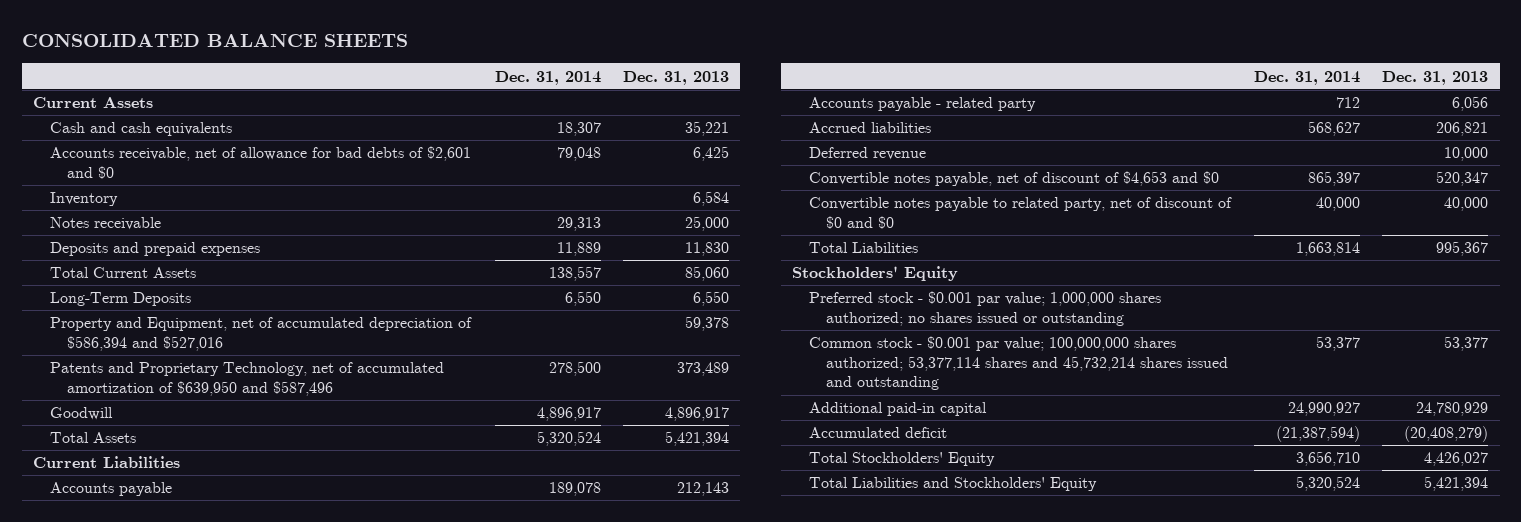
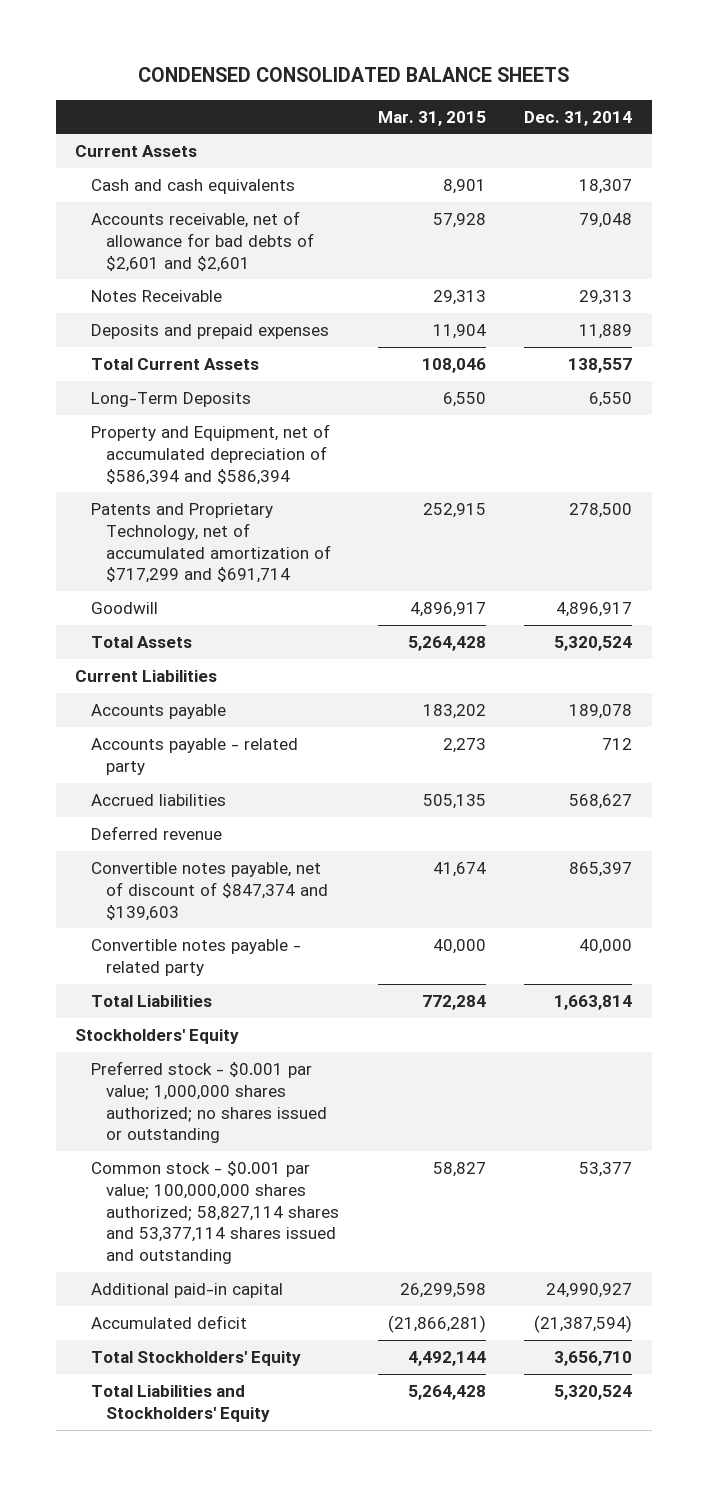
- CONSOLIDATED BALANCE SHEETS
+ CONDENSED CONSOLIDATED BALANCE SHEETS
- | Dec. 31, 2014 | Dec. 31, 2013
+ | Mar. 31, 2015 | Dec. 31, 2014
- Accounts receivable, net of allowance for bad debts of $2,601 and $0 | 79,048 | 6,425
- Inventory | | 6,584
- Notes receivable | 29,313 | 25,000
+ Accounts receivable, net of allowance for bad debts of $2,601 and $2,601 | 57,928 | 79,048
+ Notes Receivable | 29,313 | 29,313
- Property and Equipment, net of accumulated depreciation of $586,394 and $527,016 | | 59,378
- Patents and Proprietary Technology, net of accumulated amortization of $639,950 and $587,496 | 278,500 | 373,489
+ Property and Equipment, net of accumulated depreciation of $586,394 and $586,394
+ Patents and Proprietary Technology, net of accumulated amortization of $717,299 and $691,714 | 252,915 | 278,500
- Convertible notes payable, net of discount of $4,653 and $0 | 865,397 | 520,347
- Convertible notes payable to related party, net of discount of $0 and $0 | 40,000 | 40,000
+ Convertible notes payable, net of discount of $847,374 and $139,603 | 41,674 | 865,397
+ Convertible notes payable - related party | 40,000 | 40,000
- Common stock - $0.001 par value; 100,000,000 shares authorized; 53,377,114 shares and 45,732,214 shares issued and outstanding | 53,377 | 53,377
+ Common stock - $0.001 par value; 100,000,000 shares authorized; 58,827,114 shares and 53,377,114 shares issued and outstanding | 58,827 | 53,377

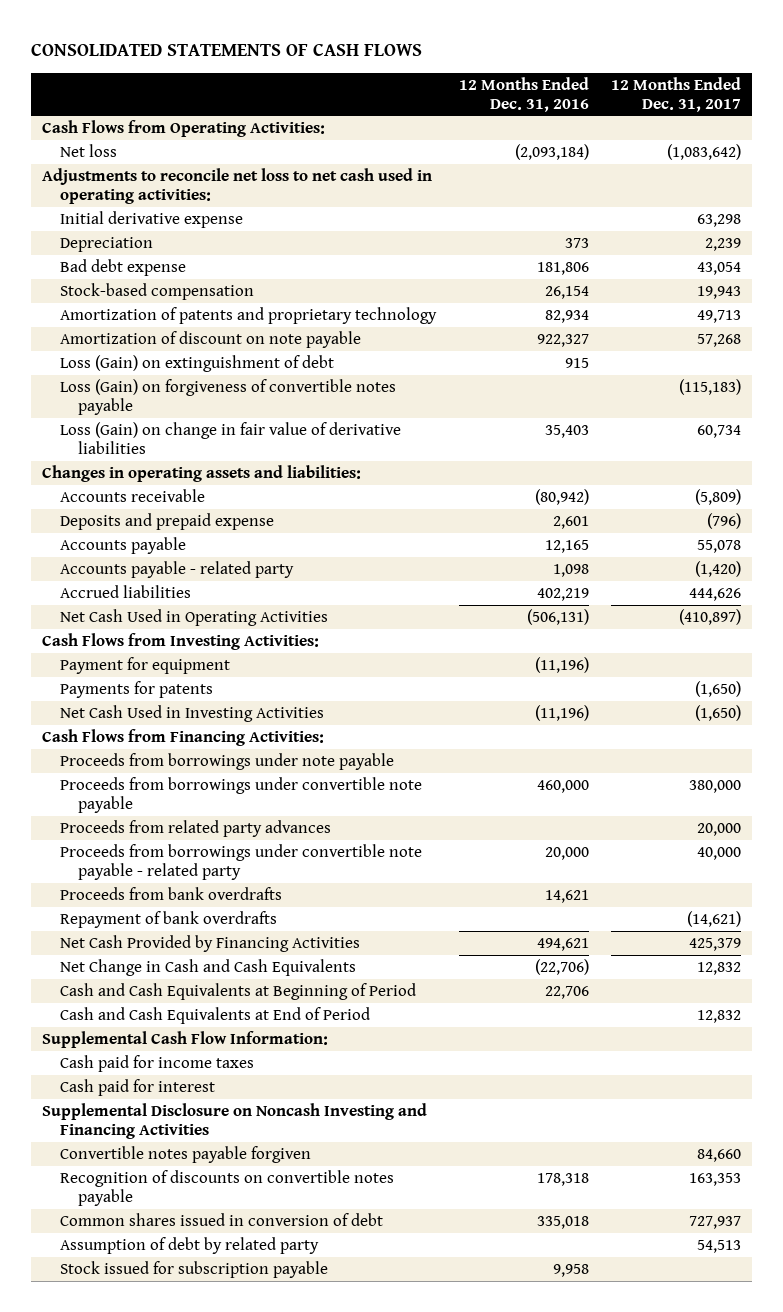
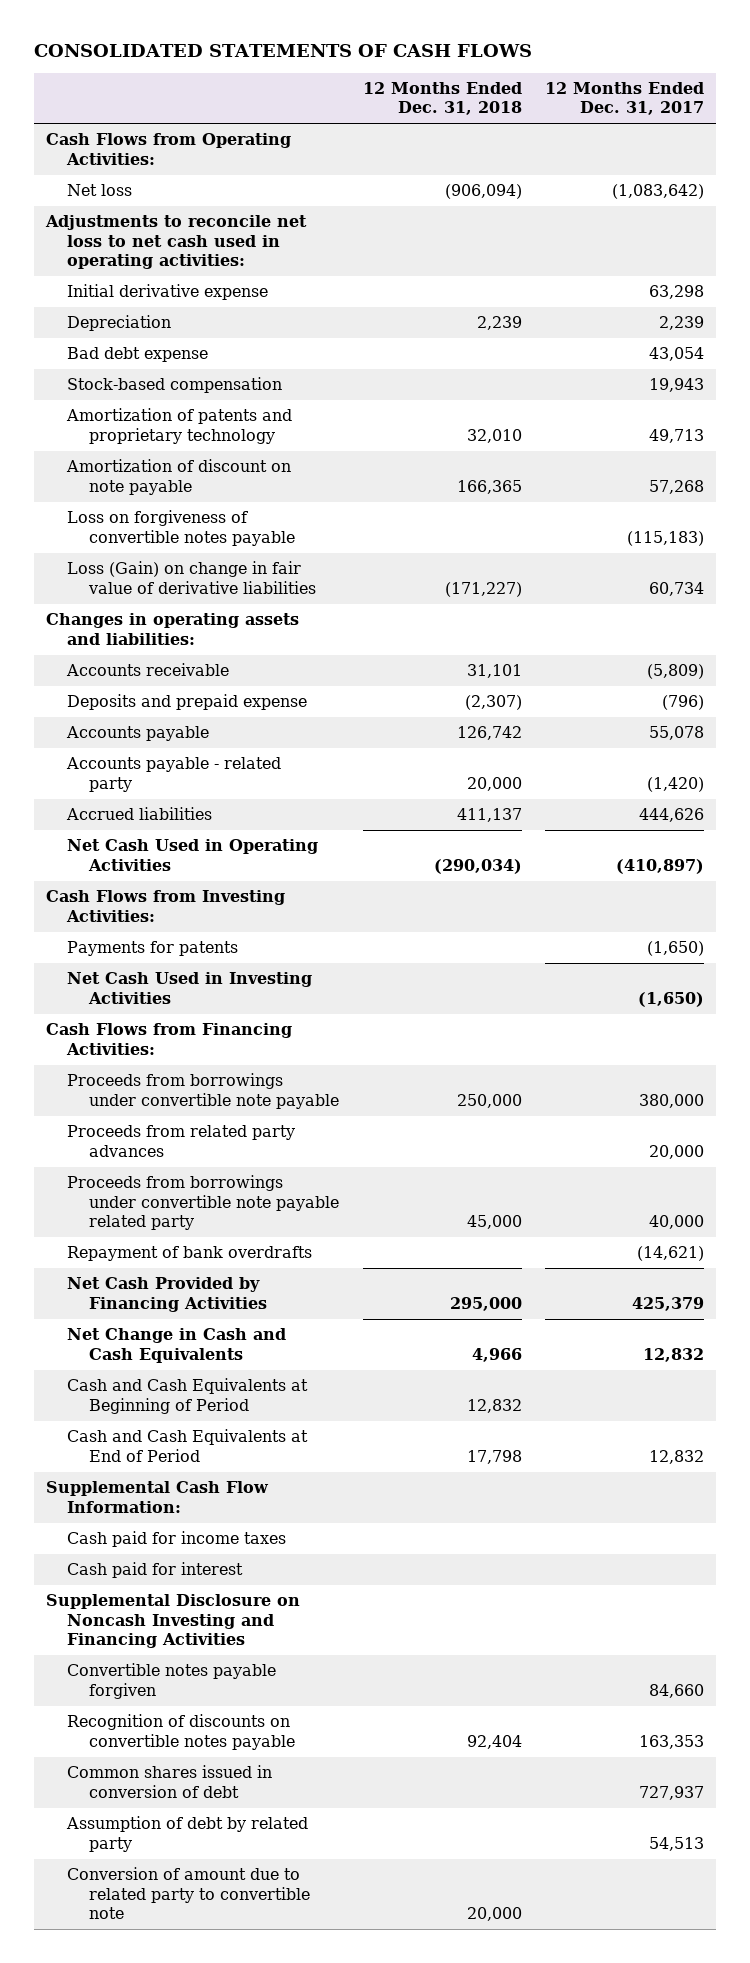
- | 12 Months Ended Dec. 31, 2016 | 12 Months Ended Dec. 31, 2017
+ | 12 Months Ended Dec. 31, 2018 | 12 Months Ended Dec. 31, 2017
- Loss (Gain) on extinguishment of debt | 915 |
- Loss (Gain) on forgiveness of convertible notes payable | | (115,183)
+ Loss on forgiveness of convertible notes payable | | (115,183)
- Payment for equipment | (11,196) |
- Proceeds from borrowings under note payable
- Proceeds from borrowings under convertible note payable - related party | 20,000 | 40,000
- Proceeds from bank overdrafts | 14,621 |
+ Proceeds from borrowings under convertible note payable related party | 45,000 | 40,000
- Stock issued for subscription payable | 9,958 |
+ Conversion of amount due to related party to convertible note | 20,000 |

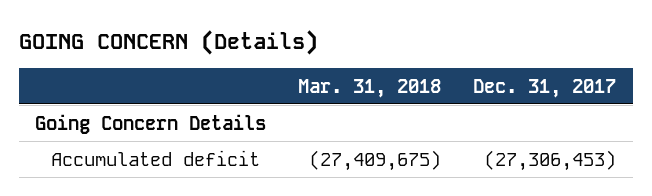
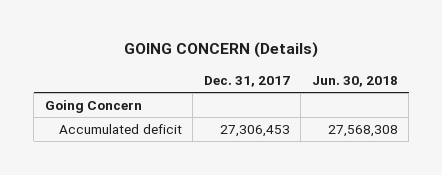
- | Mar. 31, 2018 | Dec. 31, 2017
+ | Dec. 31, 2017 | Jun. 30, 2018
- Going Concern Details
- Accumulated deficit | (27,409,675) | (27,306,453)
+ Going Concern
+ Accumulated deficit | 27,306,453 | 27,568,308

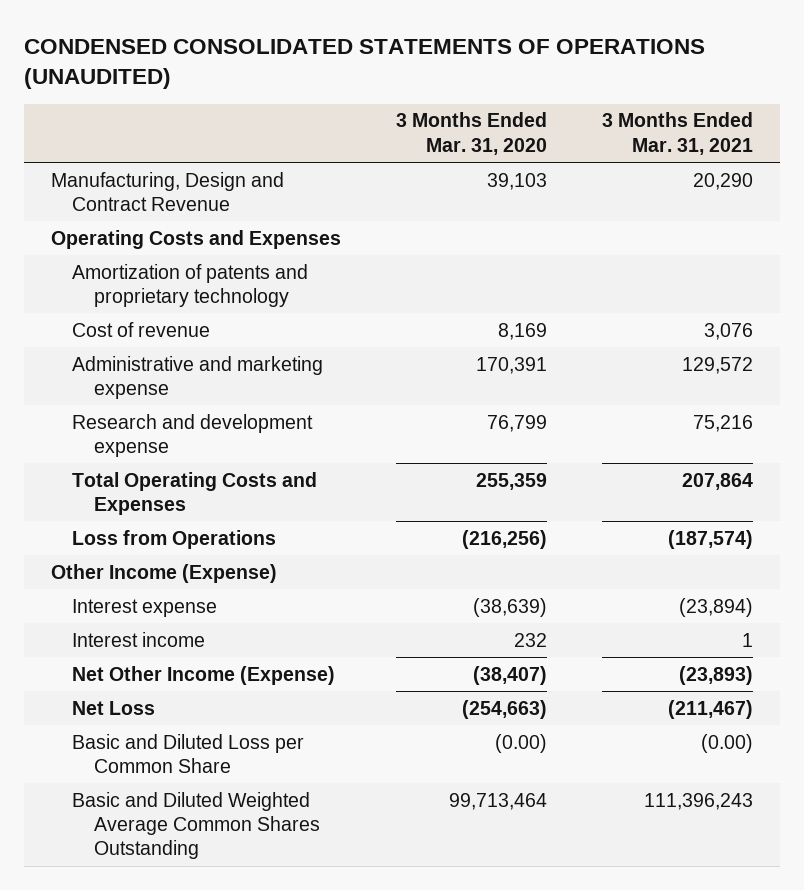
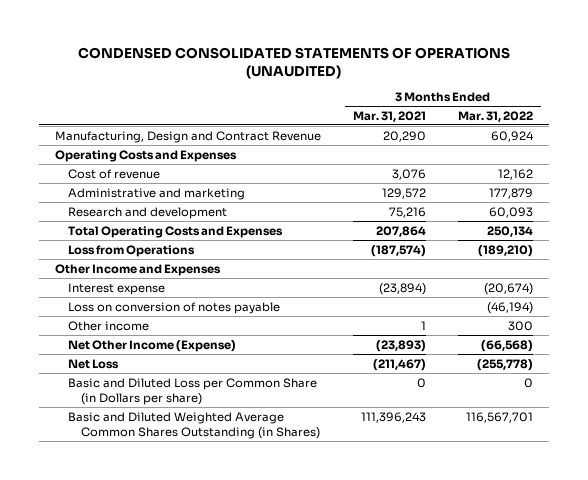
- | 3 Months Ended Mar. 31, 2020 | 3 Months Ended Mar. 31, 2021
+ | 3 Months Ended Mar. 31, 2021 | 3 Months Ended Mar. 31, 2022
- Amortization of patents and proprietary technology
- Administrative and marketing expense | 170,391 | 129,572
- Research and development expense | 76,799 | 75,216
+ Administrative and marketing | 129,572 | 177,879
+ Research and development | 75,216 | 60,093
- Other Income (Expense)
+ Other Income and Expenses
- Interest income | 232 | 1
+ Loss on conversion of notes payable | | (46,194)
+ Other income | 1 | 300
- Basic and Diluted Loss per Common Share | (0.00) | (0.00)
- Basic and Diluted Weighted Average Common Shares Outstanding | 99,713,464 | 111,396,243
+ Basic and Diluted Loss per Common Share (in Dollars per share) | 0 | 0
+ Basic and Diluted Weighted Average Common Shares Outstanding (in Shares) | 111,396,243 | 116,567,701

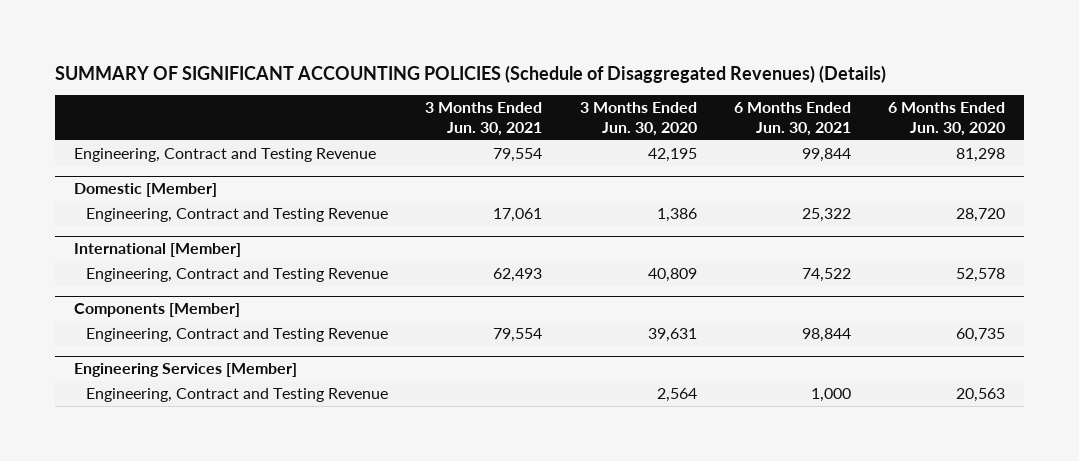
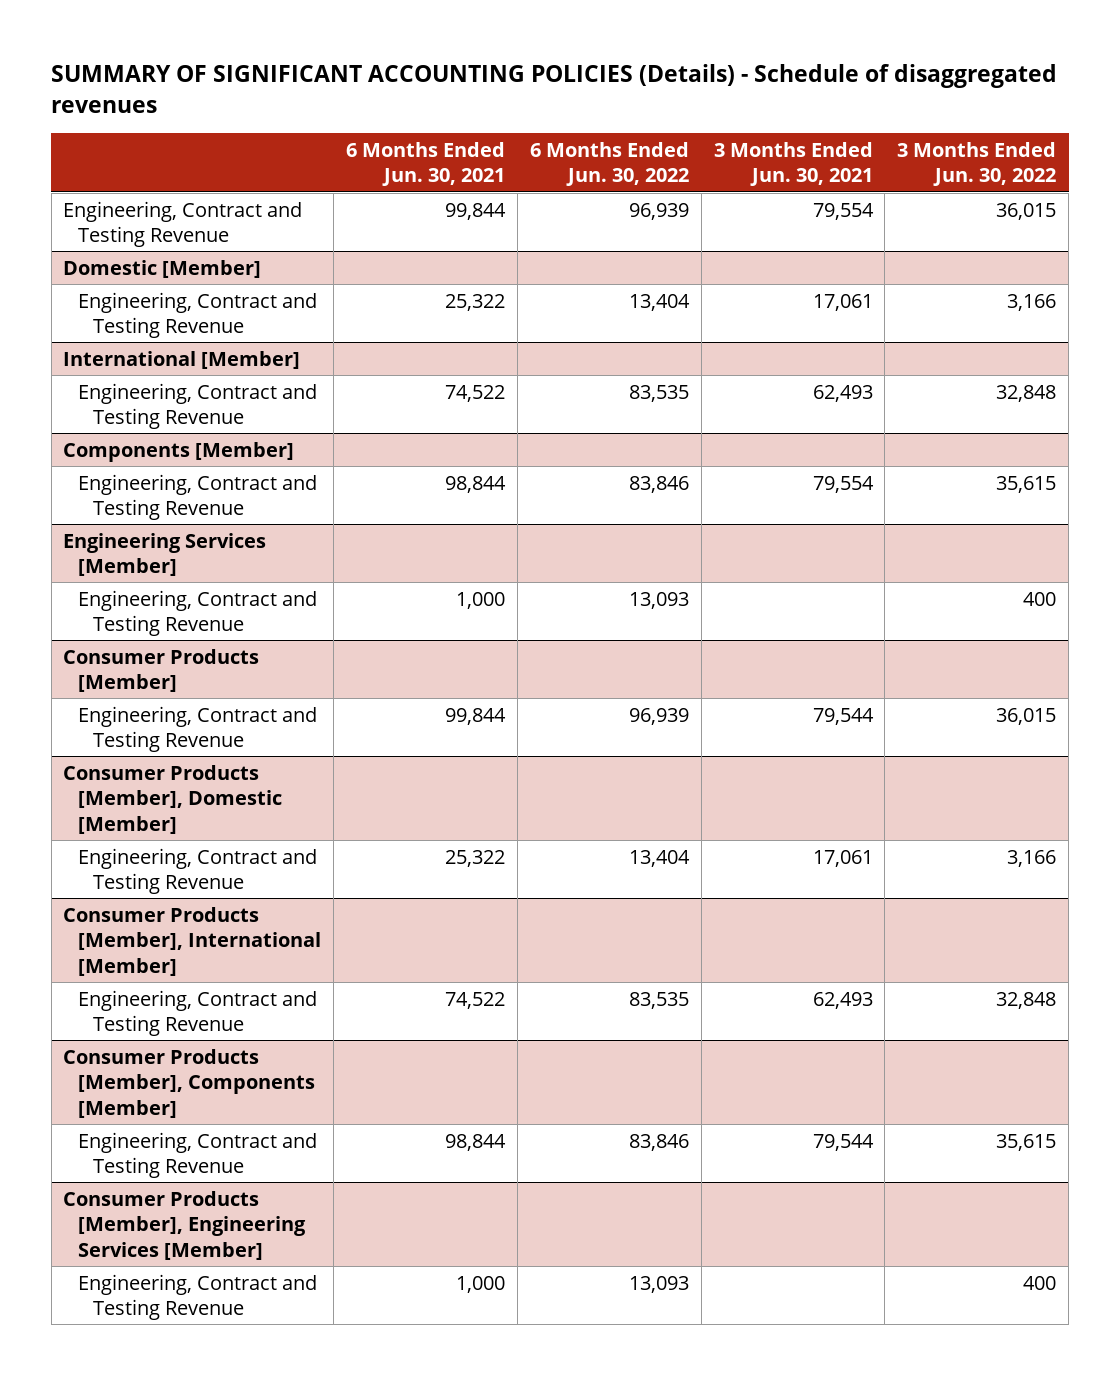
- SUMMARY OF SIGNIFICANT ACCOUNTING POLICIES (Schedule of Disaggregated Revenues) (Details)
+ SUMMARY OF SIGNIFICANT ACCOUNTING POLICIES (Details) - Schedule of disaggregated revenues
- | 3 Months Ended Jun. 30, 2021 | 3 Months Ended Jun. 30, 2020 | 6 Months Ended Jun. 30, 2021 | 6 Months Ended Jun. 30, 2020
+ | 6 Months Ended Jun. 30, 2021 | 6 Months Ended Jun. 30, 2022 | 3 Months Ended Jun. 30, 2021 | 3 Months Ended Jun. 30, 2022
+ Consumer Products [Member]
+ Engineering, Contract and Testing Revenue | 99,844 | 96,939 | 79,544 | 36,015
+ Consumer Products [Member], Domestic [Member]
+ Engineering, Contract and Testing Revenue | 25,322 | 13,404 | 17,061 | 3,166
+ Consumer Products [Member], International [Member]
+ Engineering, Contract and Testing Revenue | 74,522 | 83,535 | 62,493 | 32,848
+ Consumer Products [Member], Components [Member]
+ Engineering, Contract and Testing Revenue | 98,844 | 83,846 | 79,544 | 35,615
+ Consumer Products [Member], Engineering Services [Member]
+ Engineering, Contract and Testing Revenue | 1,000 | 13,093 | | 400

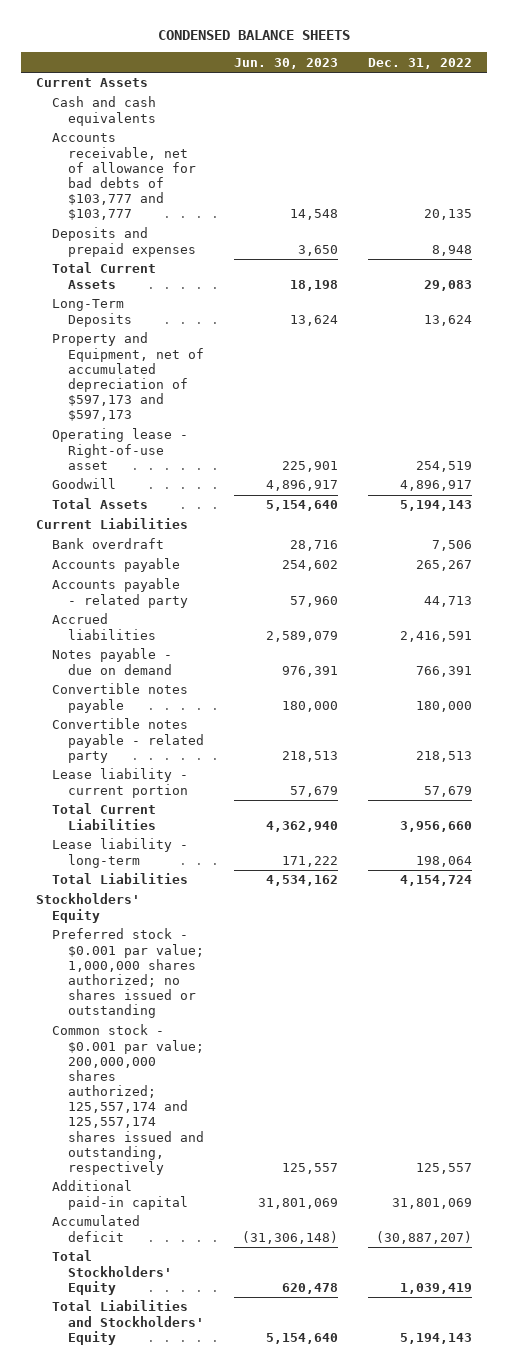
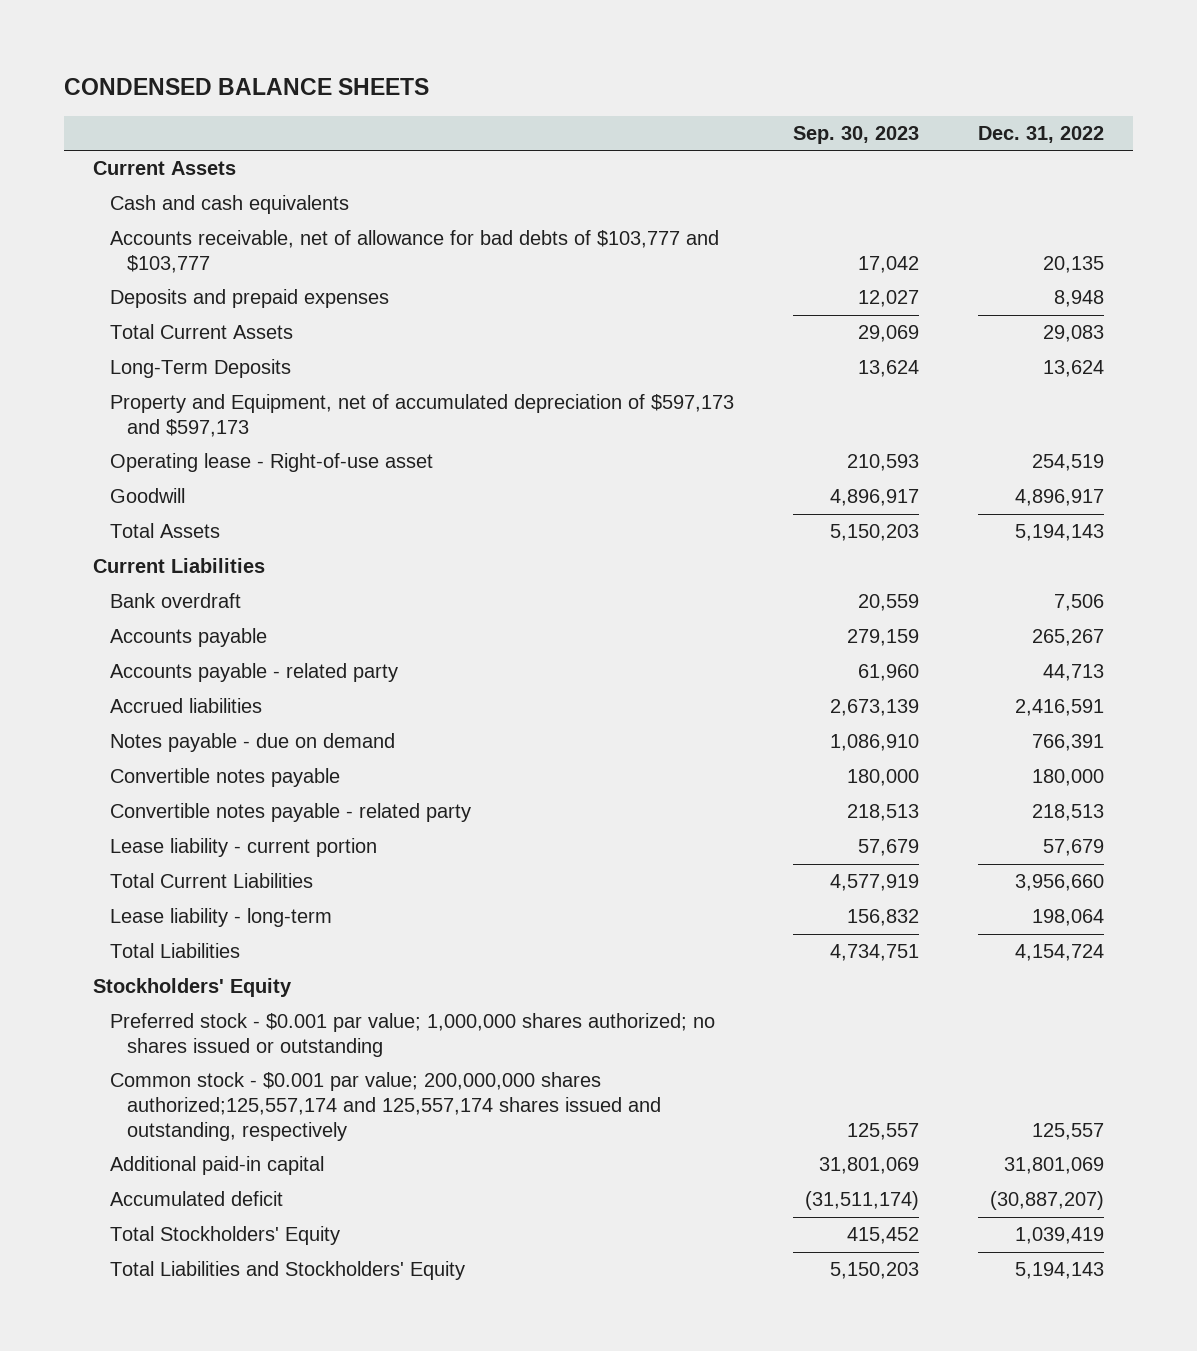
- | Jun. 30, 2023 | Dec. 31, 2022
+ | Sep. 30, 2023 | Dec. 31, 2022
- Common stock - $0.001 par value; 200,000,000 shares authorized; 125,557,174 and 125,557,174 shares issued and outstanding, respectively | 125,557 | 125,557
+ Common stock - $0.001 par value; 200,000,000 shares authorized;125,557,174 and 125,557,174 shares issued and outstanding, respectively | 125,557 | 125,557

